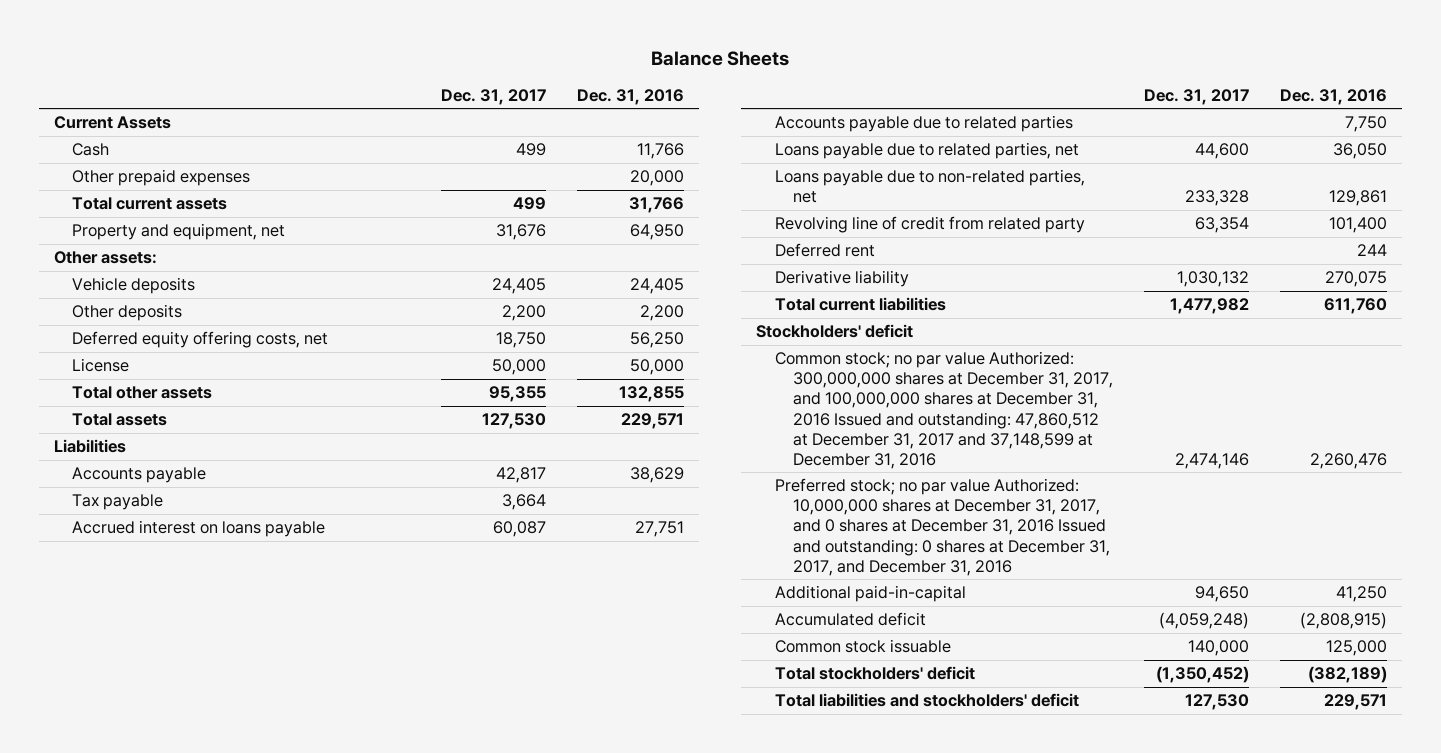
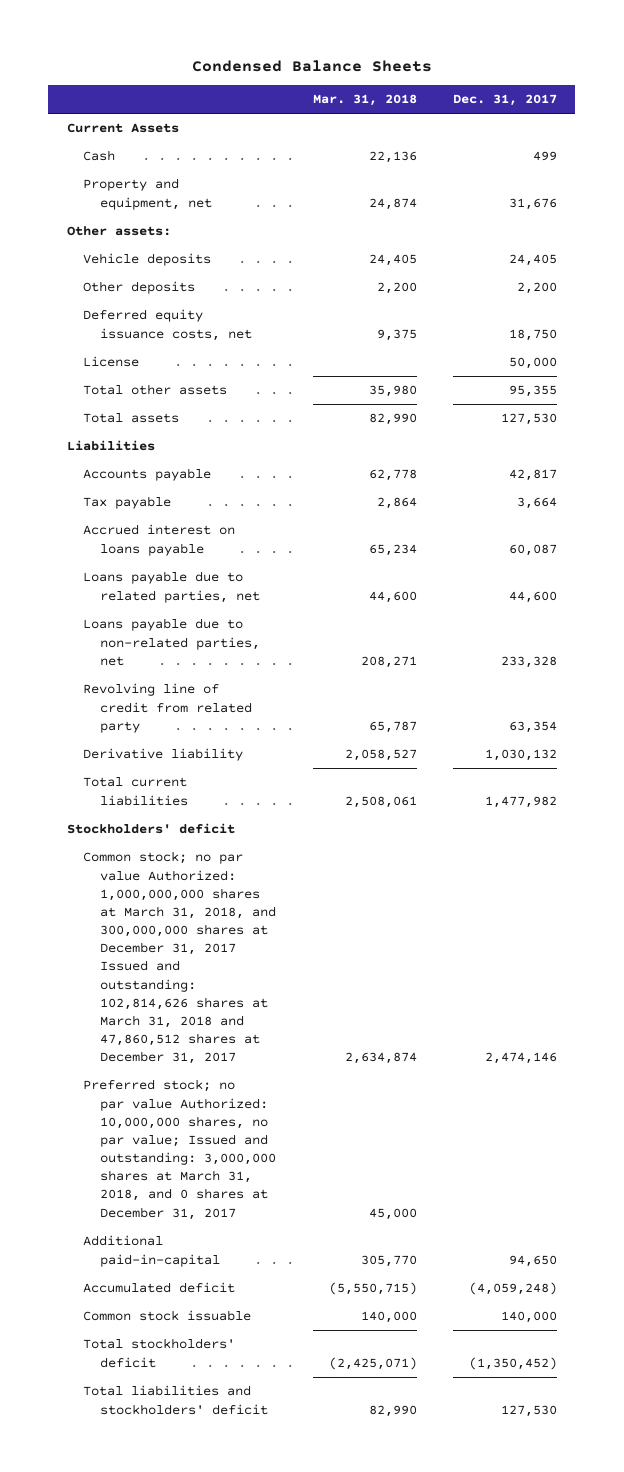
- Balance Sheets
+ Condensed Balance Sheets
- | Dec. 31, 2017 | Dec. 31, 2016
+ | Mar. 31, 2018 | Dec. 31, 2017
- Other prepaid expenses | | 20,000
- Total current assets | 499 | 31,766
- Deferred equity offering costs, net | 18,750 | 56,250
+ Deferred equity issuance costs, net | 9,375 | 18,750
- Accounts payable due to related parties | | 7,750
- Deferred rent | | 244
- Common stock; no par value Authorized: 300,000,000 shares at December 31, 2017, and 100,000,000 shares at December 31, 2016 Issued and outstanding: 47,860,512 at December 31, 2017 and 37,148,599 at December 31, 2016 | 2,474,146 | 2,260,476
- Preferred stock; no par value Authorized: 10,000,000 shares at December 31, 2017, and 0 shares at December 31, 2016 Issued and outstanding: 0 shares at December 31, 2017, and December 31, 2016
+ Common stock; no par value Authorized: 1,000,000,000 shares at March 31, 2018, and 300,000,000 shares at December 31, 2017 Issued and outstanding: 102,814,626 shares at March 31, 2018 and 47,860,512 shares at December 31, 2017 | 2,634,874 | 2,474,146
+ Preferred stock; no par value Authorized: 10,000,000 shares, no par value; Issued and outstanding: 3,000,000 shares at March 31, 2018, and 0 shares at December 31, 2017 | 45,000 |

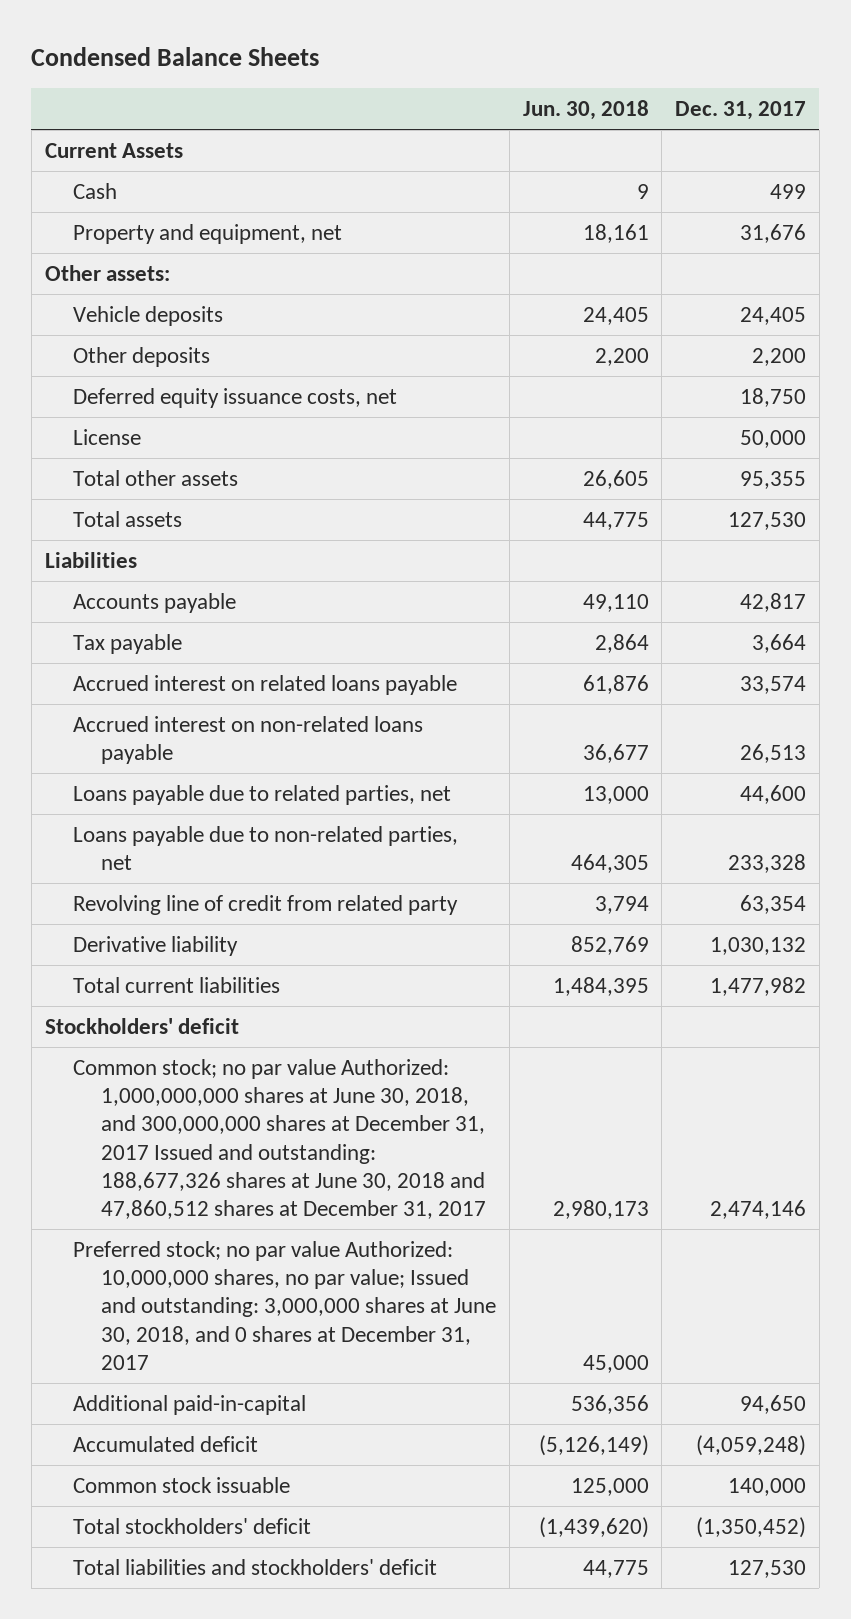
- | Mar. 31, 2018 | Dec. 31, 2017
+ | Jun. 30, 2018 | Dec. 31, 2017
- Accrued interest on loans payable | 65,234 | 60,087
+ Accrued interest on related loans payable | 61,876 | 33,574
+ Accrued interest on non-related loans payable | 36,677 | 26,513
- Common stock; no par value Authorized: 1,000,000,000 shares at March 31, 2018, and 300,000,000 shares at December 31, 2017 Issued and outstanding: 102,814,626 shares at March 31, 2018 and 47,860,512 shares at December 31, 2017 | 2,634,874 | 2,474,146
- Preferred stock; no par value Authorized: 10,000,000 shares, no par value; Issued and outstanding: 3,000,000 shares at March 31, 2018, and 0 shares at December 31, 2017 | 45,000 |
+ Common stock; no par value Authorized: 1,000,000,000 shares at June 30, 2018, and 300,000,000 shares at December 31, 2017 Issued and outstanding: 188,677,326 shares at June 30, 2018 and 47,860,512 shares at December 31, 2017 | 2,980,173 | 2,474,146
+ Preferred stock; no par value Authorized: 10,000,000 shares, no par value; Issued and outstanding: 3,000,000 shares at June 30, 2018, and 0 shares at December 31, 2017 | 45,000 |

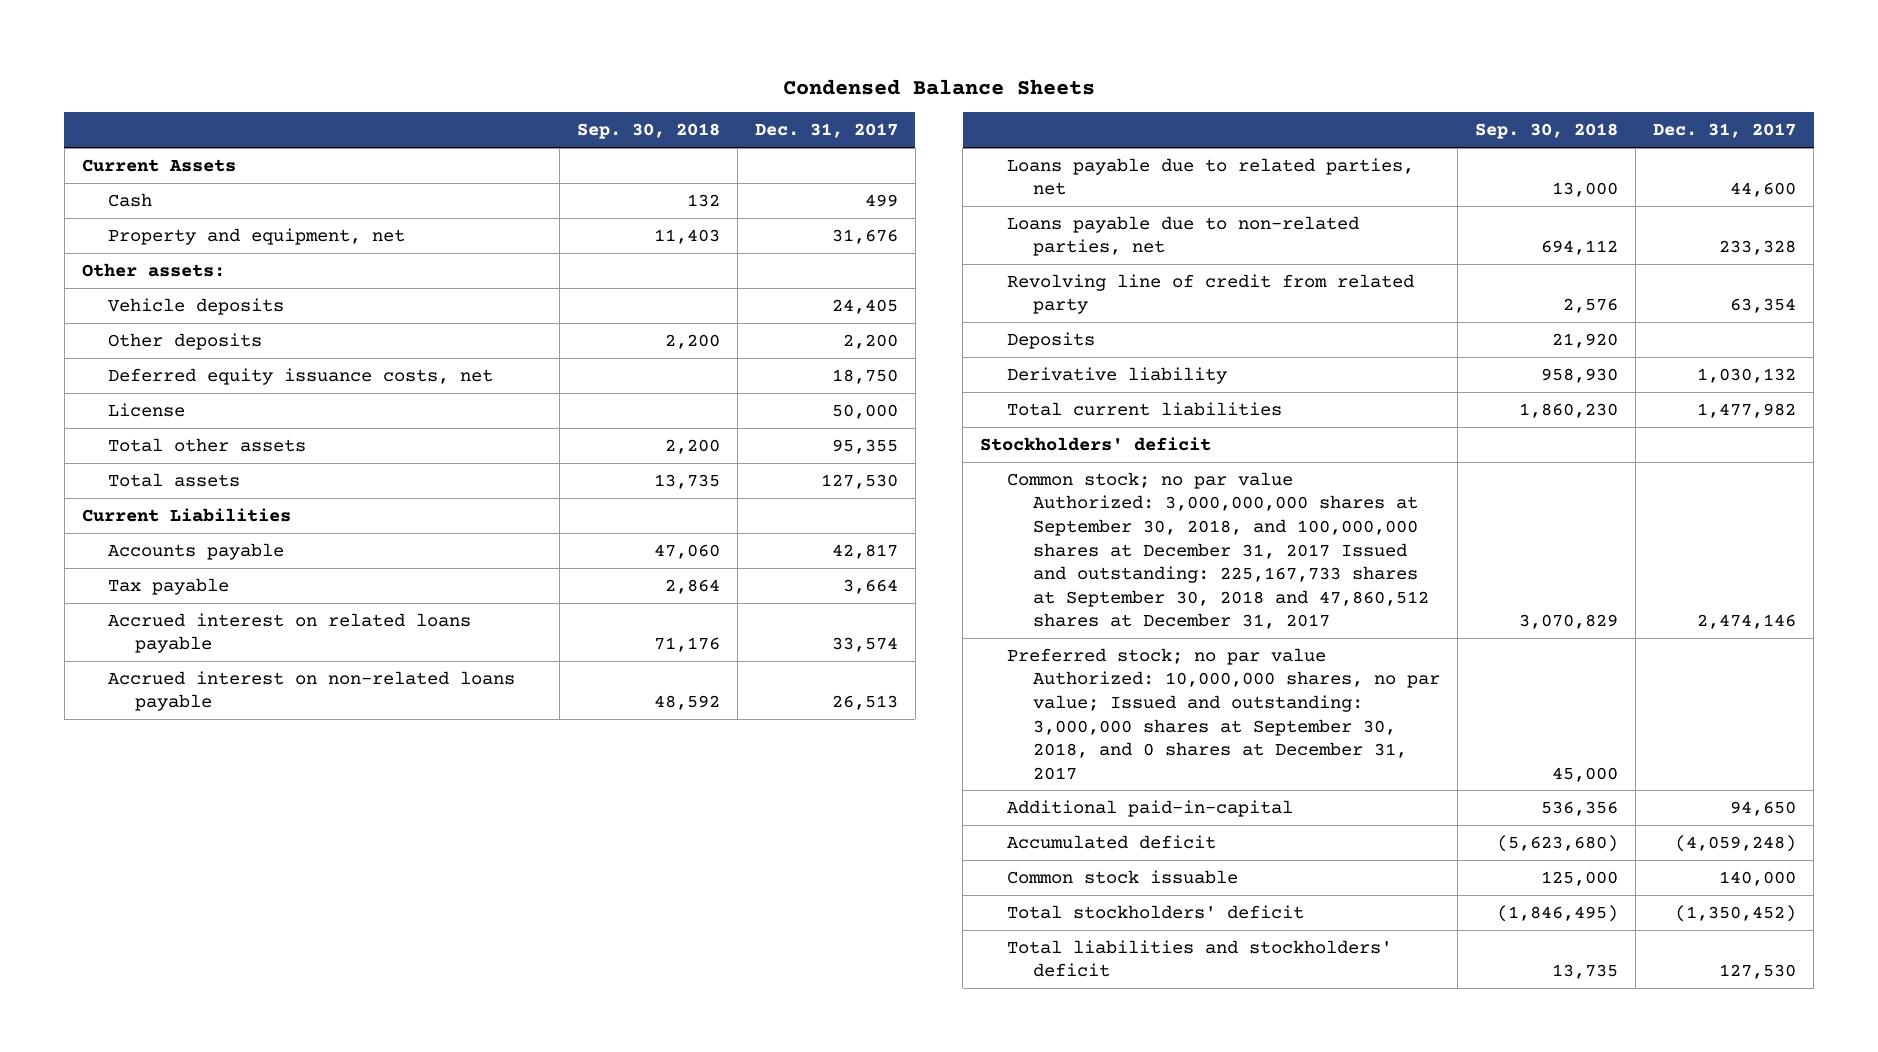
- | Jun. 30, 2018 | Dec. 31, 2017
+ | Sep. 30, 2018 | Dec. 31, 2017
- Liabilities
+ Current Liabilities
+ Deposits | 21,920 |
- Common stock; no par value Authorized: 1,000,000,000 shares at June 30, 2018, and 300,000,000 shares at December 31, 2017 Issued and outstanding: 188,677,326 shares at June 30, 2018 and 47,860,512 shares at December 31, 2017 | 2,980,173 | 2,474,146
- Preferred stock; no par value Authorized: 10,000,000 shares, no par value; Issued and outstanding: 3,000,000 shares at June 30, 2018, and 0 shares at December 31, 2017 | 45,000 |
+ Common stock; no par value Authorized: 3,000,000,000 shares at September 30, 2018, and 100,000,000 shares at December 31, 2017 Issued and outstanding: 225,167,733 shares at September 30, 2018 and 47,860,512 shares at December 31, 2017 | 3,070,829 | 2,474,146
+ Preferred stock; no par value Authorized: 10,000,000 shares, no par value; Issued and outstanding: 3,000,000 shares at September 30, 2018, and 0 shares at December 31, 2017 | 45,000 |

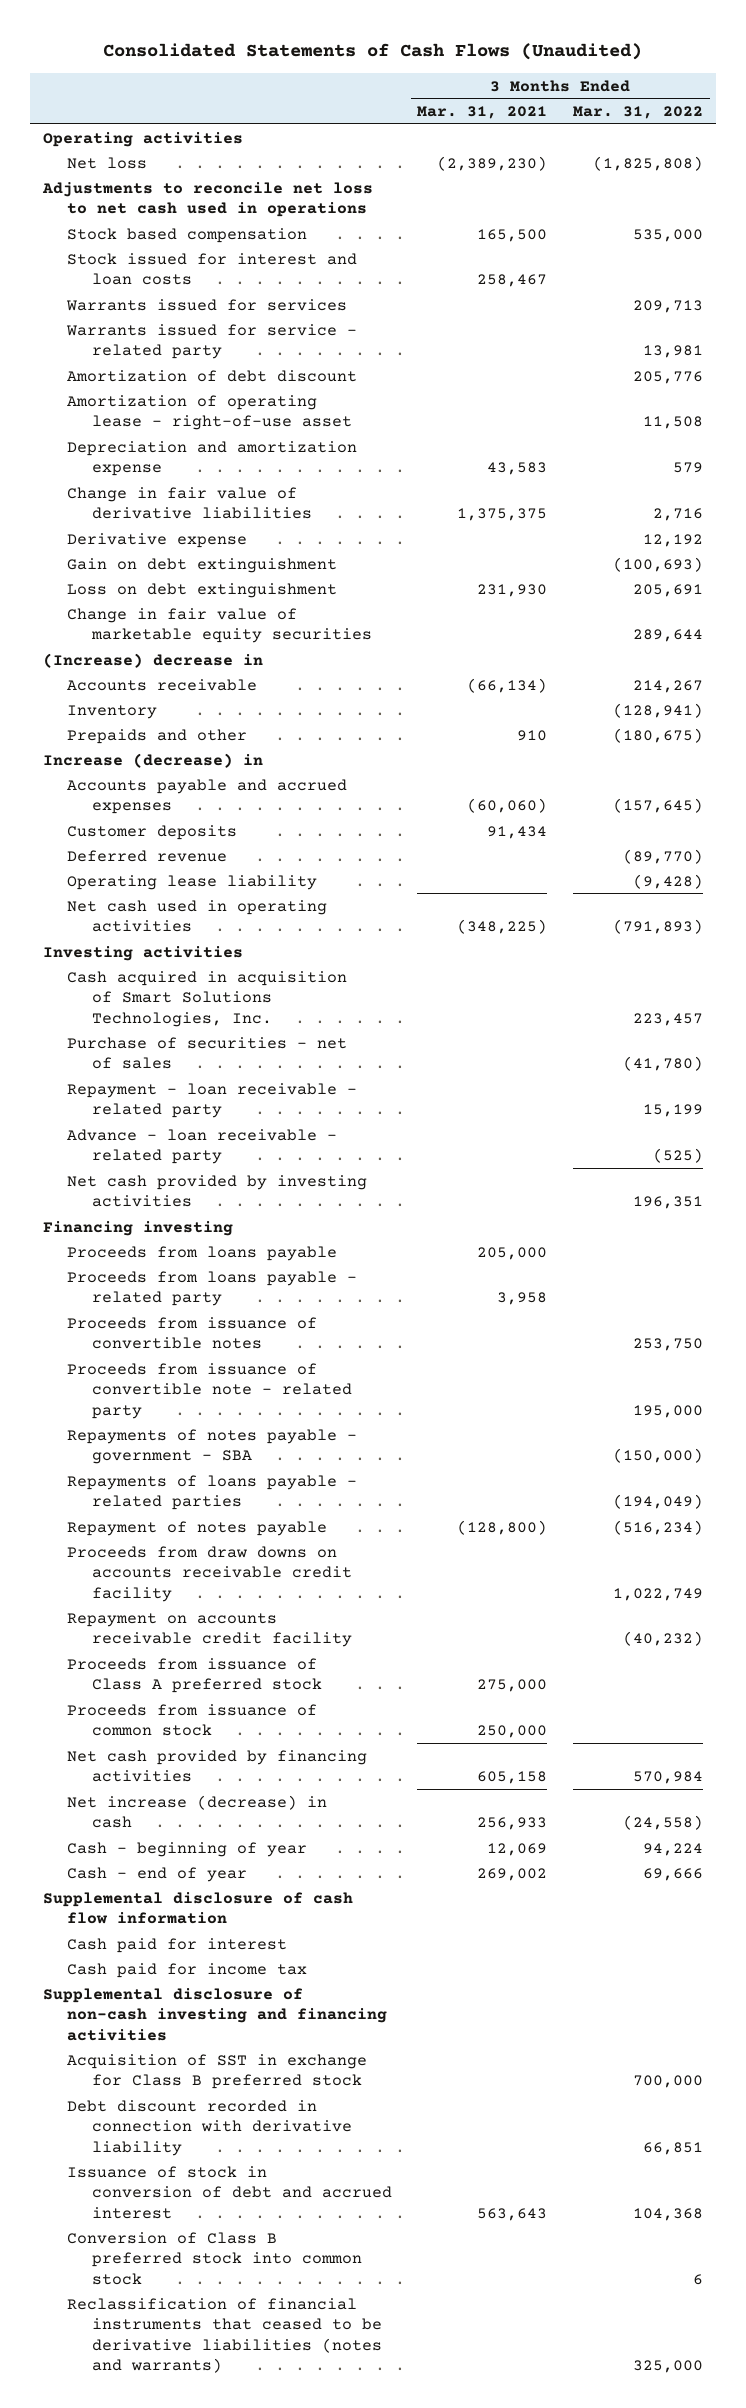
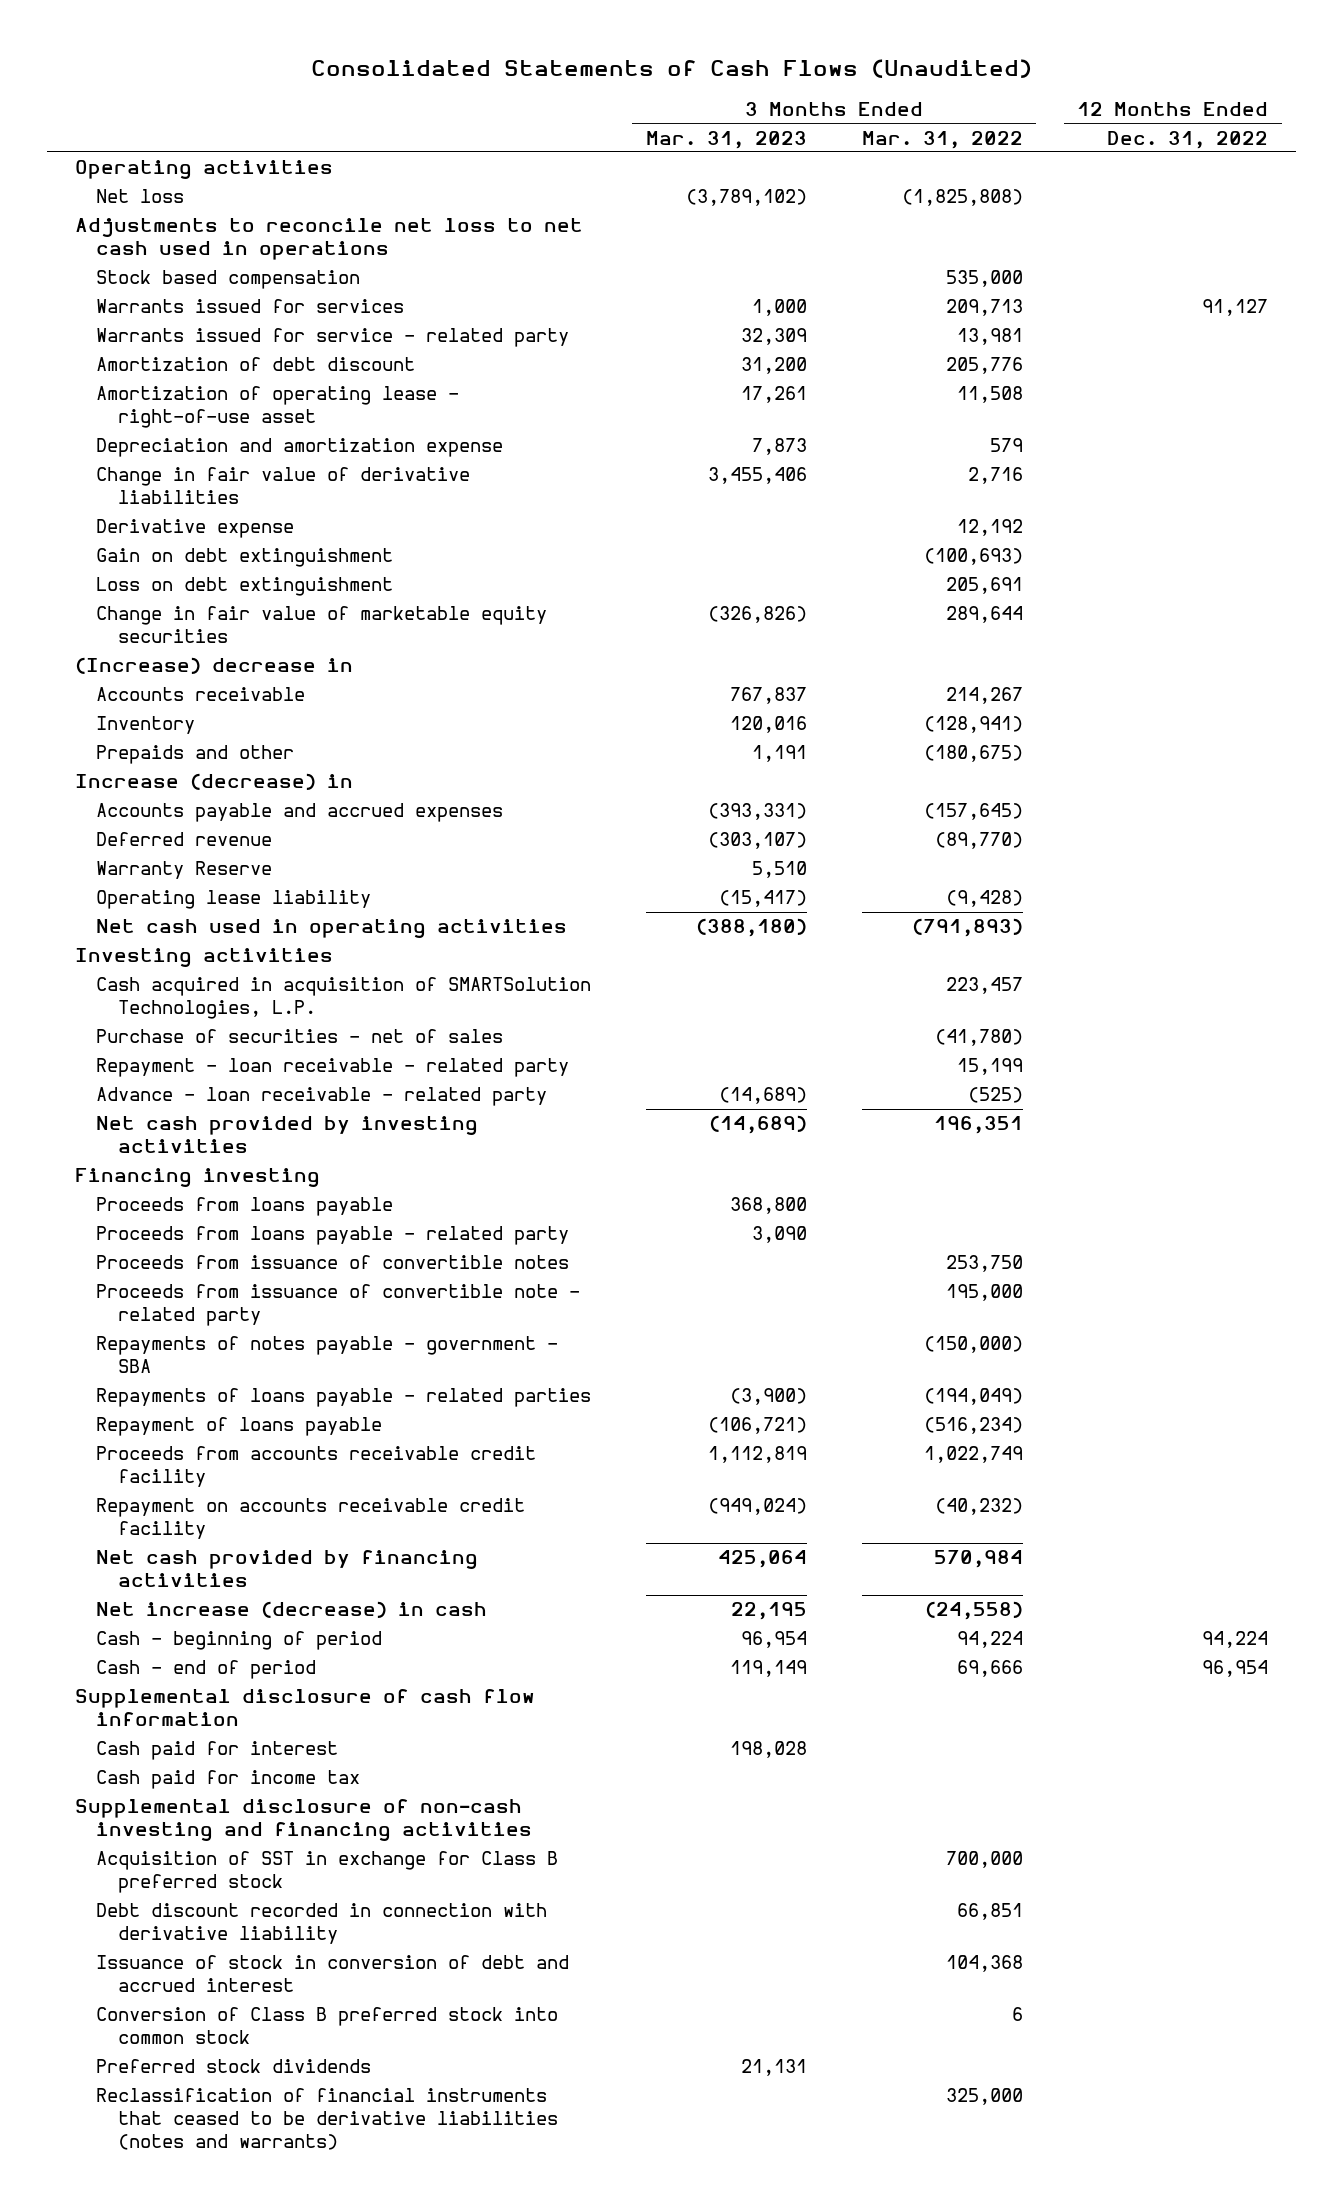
- | 3 Months Ended Mar. 31, 2021 | 3 Months Ended Mar. 31, 2022
+ | 3 Months Ended Mar. 31, 2023 | 3 Months Ended Mar. 31, 2022 | 12 Months Ended Dec. 31, 2022
- Stock issued for interest and loan costs | 258,467 |
- Customer deposits | 91,434 |
+ Warranty Reserve | 5,510 | |
- Cash acquired in acquisition of Smart Solutions Technologies, Inc. | | 223,457
+ Cash acquired in acquisition of SMARTSolution Technologies, L.P. | | 223,457 |
- Repayment of notes payable | (128,800) | (516,234)
- Proceeds from draw downs on accounts receivable credit facility | | 1,022,749
+ Repayment of loans payable | (106,721) | (516,234) |
+ Proceeds from accounts receivable credit facility | 1,112,819 | 1,022,749 |
- Proceeds from issuance of Class A preferred stock | 275,000 |
- Proceeds from issuance of common stock | 250,000 |
- Cash - beginning of year | 12,069 | 94,224
- Cash - end of year | 269,002 | 69,666
+ Cash - beginning of period | 96,954 | 94,224 | 94,224
+ Cash - end of period | 119,149 | 69,666 | 96,954
+ Preferred stock dividends | 21,131 | |

